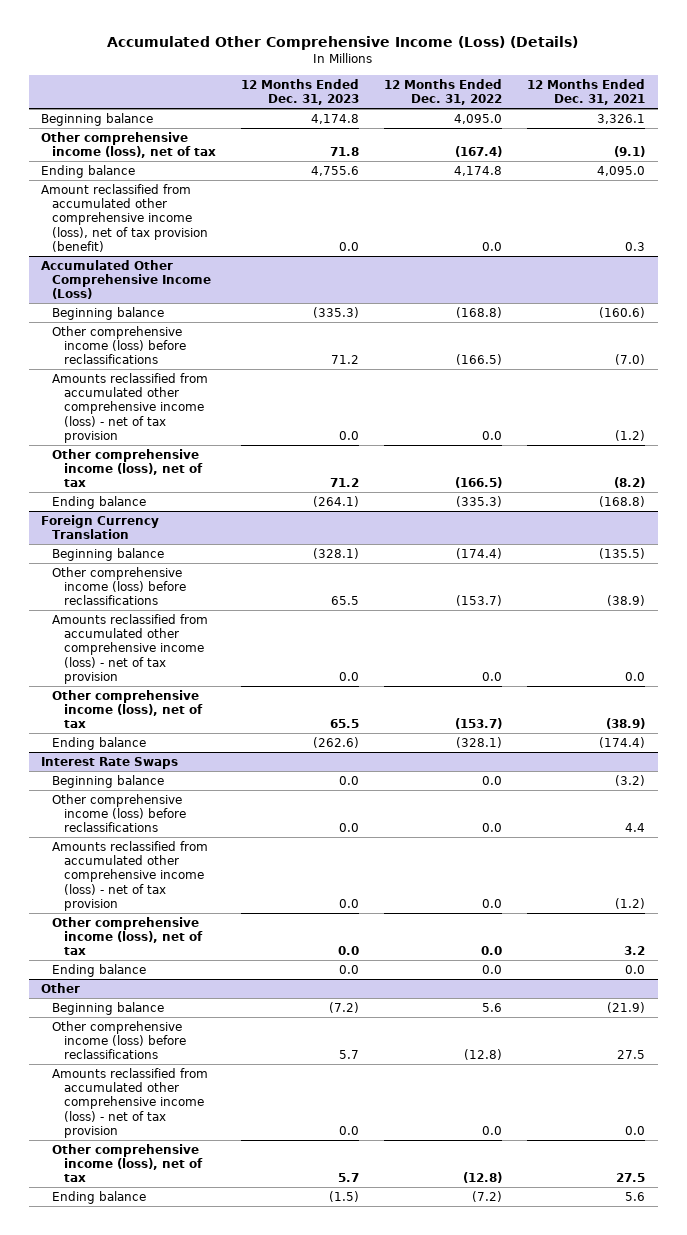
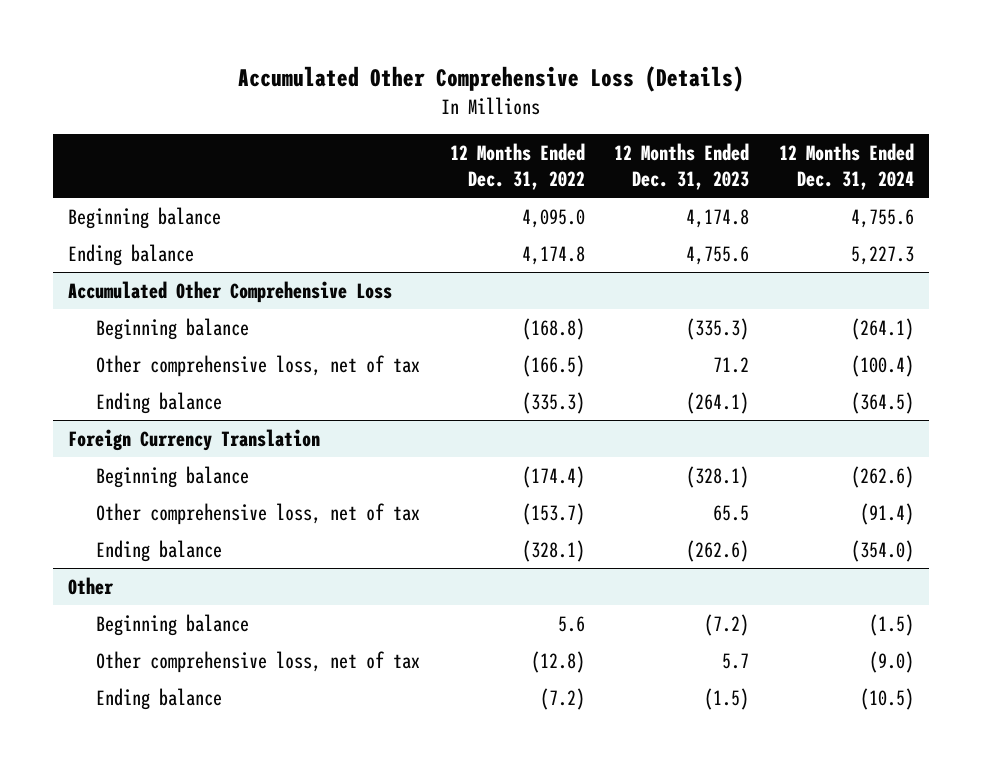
- Accumulated Other Comprehensive Income (Loss) (Details)
+ Accumulated Other Comprehensive Loss (Details)
- | 12 Months Ended Dec. 31, 2023 | 12 Months Ended Dec. 31, 2022 | 12 Months Ended Dec. 31, 2021
+ | 12 Months Ended Dec. 31, 2022 | 12 Months Ended Dec. 31, 2023 | 12 Months Ended Dec. 31, 2024
- Other comprehensive income (loss), net of tax | 71.8 | (167.4) | (9.1)
- Amount reclassified from accumulated other comprehensive income (loss), net of tax provision (benefit) | 0.0 | 0.0 | 0.3
- Accumulated Other Comprehensive Income (Loss)
+ Accumulated Other Comprehensive Loss
- Other comprehensive income (loss) before reclassifications | 71.2 | (166.5) | (7.0)
- Amounts reclassified from accumulated other comprehensive income (loss) - net of tax provision | 0.0 | 0.0 | (1.2)
- Other comprehensive income (loss), net of tax | 71.2 | (166.5) | (8.2)
+ Other comprehensive loss, net of tax | (166.5) | 71.2 | (100.4)
@ Foreign Currency Translation
- Other comprehensive income (loss) before reclassifications | 65.5 | (153.7) | (38.9)
- Amounts reclassified from accumulated other comprehensive income (loss) - net of tax provision | 0.0 | 0.0 | 0.0
- Other comprehensive income (loss), net of tax | 65.5 | (153.7) | (38.9)
+ Other comprehensive loss, net of tax | (153.7) | 65.5 | (91.4)
- Interest Rate Swaps
- Beginning balance | 0.0 | 0.0 | (3.2)
- Other comprehensive income (loss) before reclassifications | 0.0 | 0.0 | 4.4
- Amounts reclassified from accumulated other comprehensive income (loss) - net of tax provision | 0.0 | 0.0 | (1.2)
- Other comprehensive income (loss), net of tax | 0.0 | 0.0 | 3.2
- Ending balance | 0.0 | 0.0 | 0.0
@ Other
- Other comprehensive income (loss) before reclassifications | 5.7 | (12.8) | 27.5
- Amounts reclassified from accumulated other comprehensive income (loss) - net of tax provision | 0.0 | 0.0 | 0.0
- Other comprehensive income (loss), net of tax | 5.7 | (12.8) | 27.5
+ Other comprehensive loss, net of tax | (12.8) | 5.7 | (9.0)

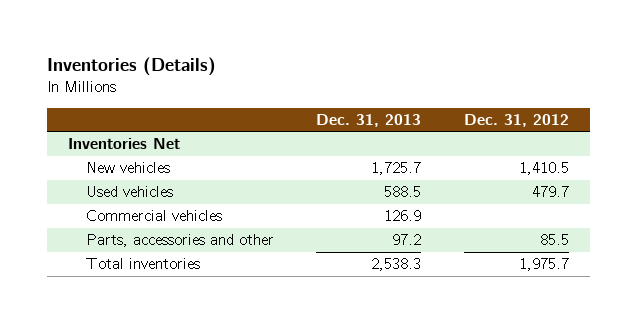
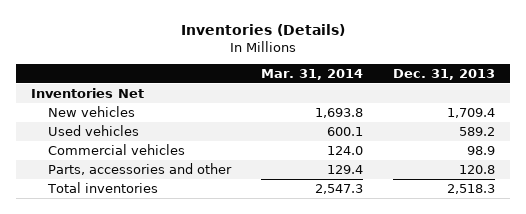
- | Dec. 31, 2013 | Dec. 31, 2012
+ | Mar. 31, 2014 | Dec. 31, 2013
- New vehicles | 1,725.7 | 1,410.5
- Used vehicles | 588.5 | 479.7
- Commercial vehicles | 126.9 |
- Parts, accessories and other | 97.2 | 85.5
- Total inventories | 2,538.3 | 1,975.7
+ New vehicles | 1,693.8 | 1,709.4
+ Used vehicles | 600.1 | 589.2
+ Commercial vehicles | 124.0 | 98.9
+ Parts, accessories and other | 129.4 | 120.8
+ Total inventories | 2,547.3 | 2,518.3

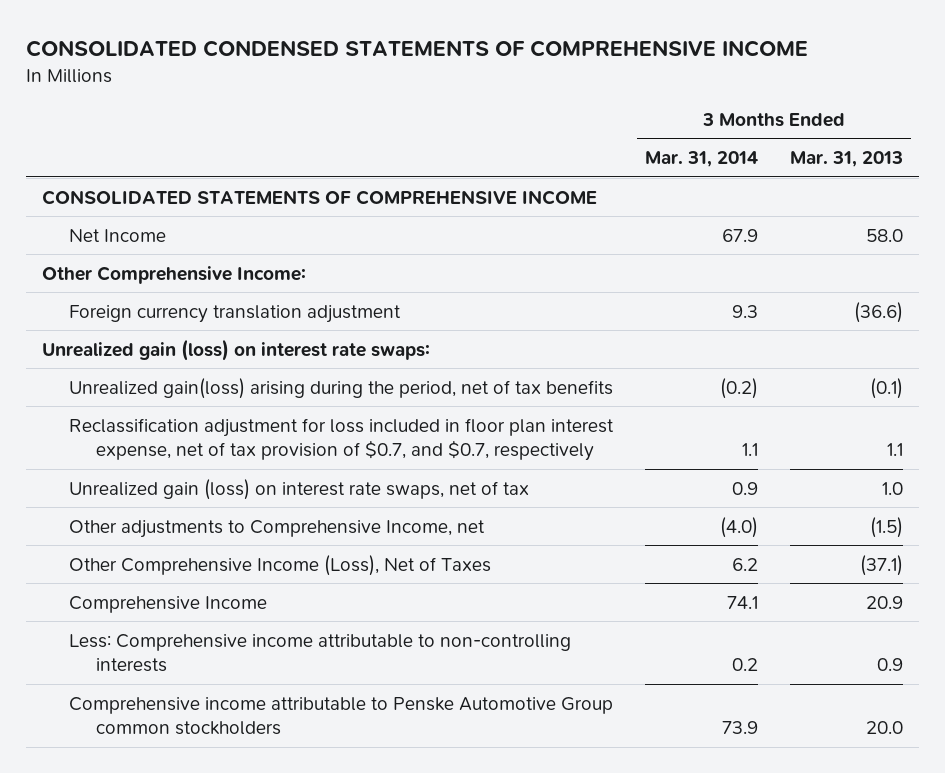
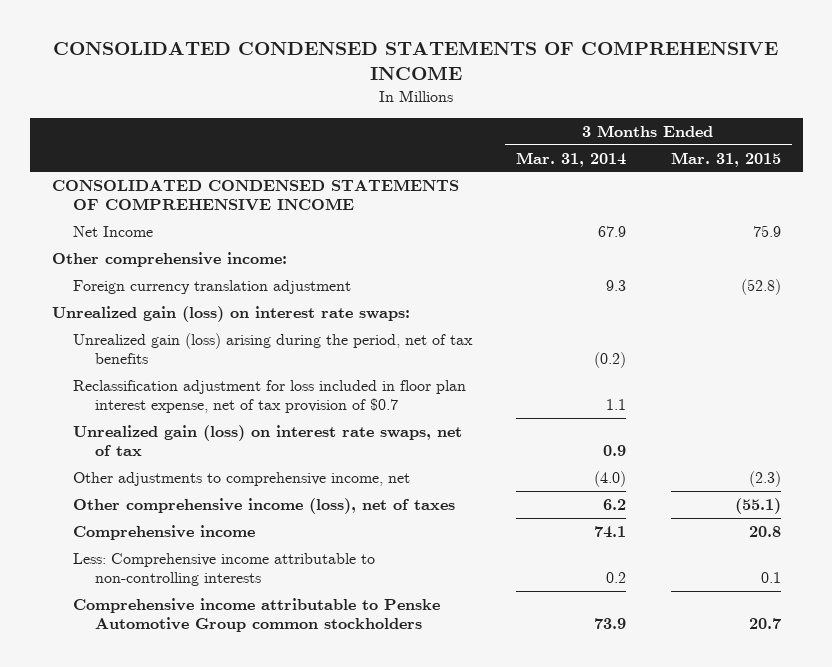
- | 3 Months Ended Mar. 31, 2014 | 3 Months Ended Mar. 31, 2013
+ | 3 Months Ended Mar. 31, 2014 | 3 Months Ended Mar. 31, 2015
- CONSOLIDATED STATEMENTS OF COMPREHENSIVE INCOME
+ CONSOLIDATED CONDENSED STATEMENTS OF COMPREHENSIVE INCOME
- Other Comprehensive Income:
+ Other comprehensive income:
- Unrealized gain(loss) arising during the period, net of tax benefits | (0.2) | (0.1)
- Reclassification adjustment for loss included in floor plan interest expense, net of tax provision of $0.7, and $0.7, respectively | 1.1 | 1.1
+ Unrealized gain (loss) arising during the period, net of tax benefits | (0.2) |
+ Reclassification adjustment for loss included in floor plan interest expense, net of tax provision of $0.7 | 1.1 |
- Other adjustments to Comprehensive Income, net | (4.0) | (1.5)
- Other Comprehensive Income (Loss), Net of Taxes | 6.2 | (37.1)
- Comprehensive Income | 74.1 | 20.9
+ Other adjustments to comprehensive income, net | (4.0) | (2.3)
+ Other comprehensive income (loss), net of taxes | 6.2 | (55.1)
+ Comprehensive income | 74.1 | 20.8

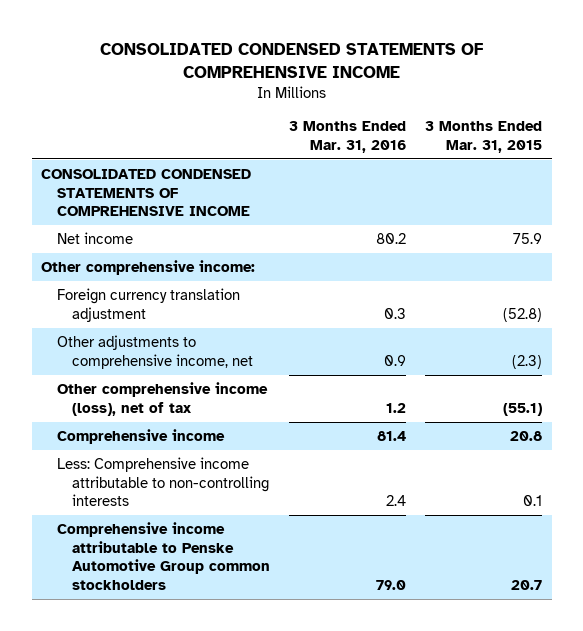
- | 3 Months Ended Mar. 31, 2014 | 3 Months Ended Mar. 31, 2015
+ | 3 Months Ended Mar. 31, 2016 | 3 Months Ended Mar. 31, 2015
- Net Income | 67.9 | 75.9
+ Net income | 80.2 | 75.9
- Unrealized gain (loss) on interest rate swaps:
- Unrealized gain (loss) arising during the period, net of tax benefits | (0.2) |
- Reclassification adjustment for loss included in floor plan interest expense, net of tax provision of $0.7 | 1.1 |
- Unrealized gain (loss) on interest rate swaps, net of tax | 0.9 |
- Other comprehensive income (loss), net of taxes | 6.2 | (55.1)
+ Other comprehensive income (loss), net of tax | 1.2 | (55.1)

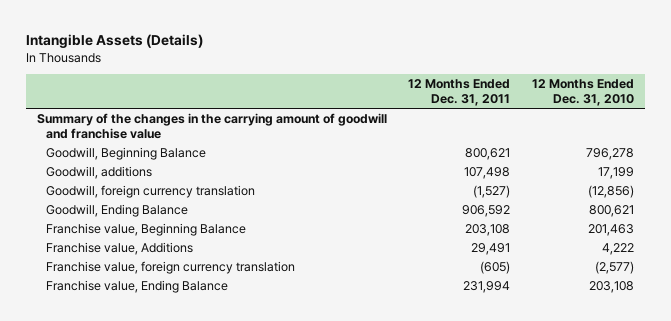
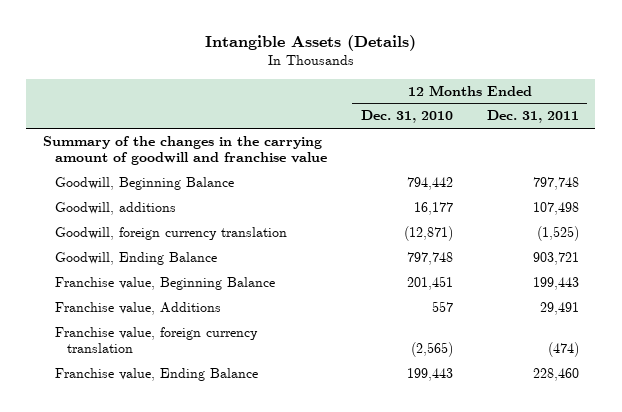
- | 12 Months Ended Dec. 31, 2011 | 12 Months Ended Dec. 31, 2010
+ | 12 Months Ended Dec. 31, 2010 | 12 Months Ended Dec. 31, 2011
- Goodwill, Beginning Balance | 800,621 | 796,278
- Goodwill, additions | 107,498 | 17,199
- Goodwill, foreign currency translation | (1,527) | (12,856)
- Goodwill, Ending Balance | 906,592 | 800,621
- Franchise value, Beginning Balance | 203,108 | 201,463
- Franchise value, Additions | 29,491 | 4,222
- Franchise value, foreign currency translation | (605) | (2,577)
- Franchise value, Ending Balance | 231,994 | 203,108
+ Goodwill, Beginning Balance | 794,442 | 797,748
+ Goodwill, additions | 16,177 | 107,498
+ Goodwill, foreign currency translation | (12,871) | (1,525)
+ Goodwill, Ending Balance | 797,748 | 903,721
+ Franchise value, Beginning Balance | 201,451 | 199,443
+ Franchise value, Additions | 557 | 29,491
+ Franchise value, foreign currency translation | (2,565) | (474)
+ Franchise value, Ending Balance | 199,443 | 228,460

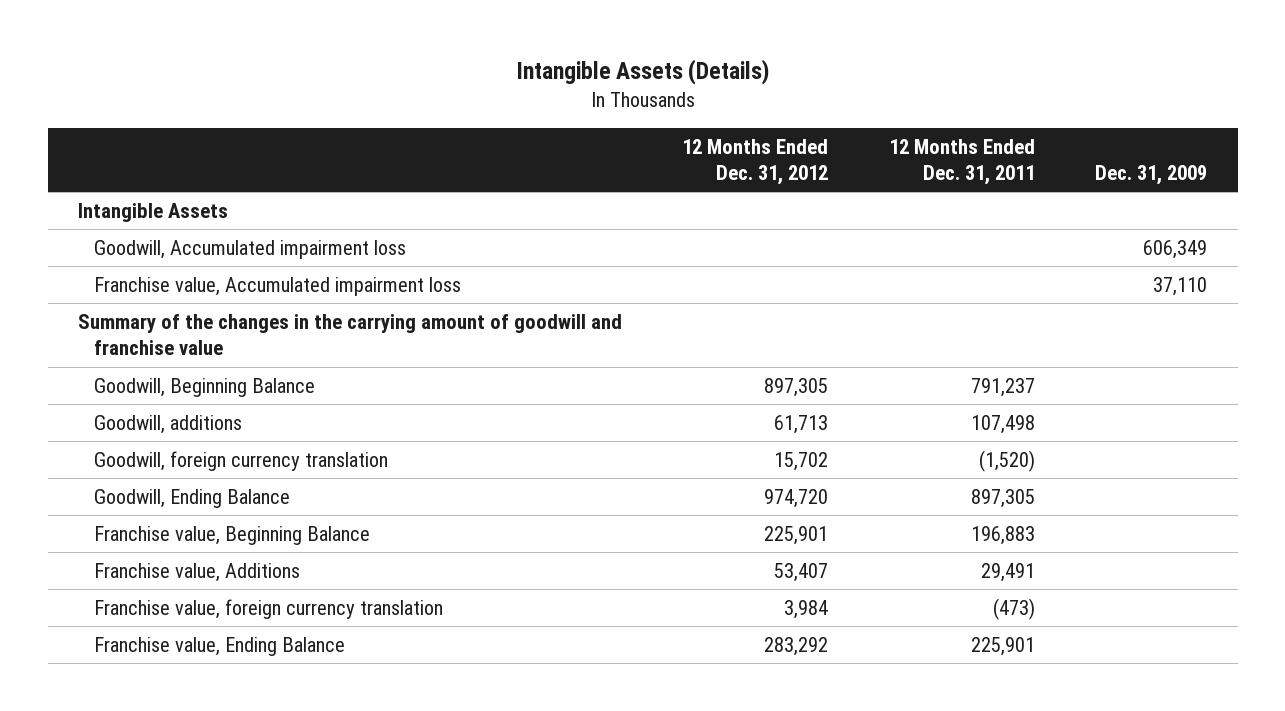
- | 12 Months Ended Dec. 31, 2010 | 12 Months Ended Dec. 31, 2011
+ | 12 Months Ended Dec. 31, 2012 | 12 Months Ended Dec. 31, 2011 | Dec. 31, 2009
+ Intangible Assets
+ Goodwill, Accumulated impairment loss | | | 606,349
+ Franchise value, Accumulated impairment loss | | | 37,110
- Goodwill, Beginning Balance | 794,442 | 797,748
+ Goodwill, Beginning Balance | 897,305 | 791,237 |
- Goodwill, foreign currency translation | (12,871) | (1,525)
- Goodwill, Ending Balance | 797,748 | 903,721
- Franchise value, Beginning Balance | 201,451 | 199,443
+ Goodwill, foreign currency translation | 15,702 | (1,520) |
+ Goodwill, Ending Balance | 974,720 | 897,305 |
+ Franchise value, Beginning Balance | 225,901 | 196,883 |
- Franchise value, foreign currency translation | (2,565) | (474)
- Franchise value, Ending Balance | 199,443 | 228,460
+ Franchise value, foreign currency translation | 3,984 | (473) |
+ Franchise value, Ending Balance | 283,292 | 225,901 |

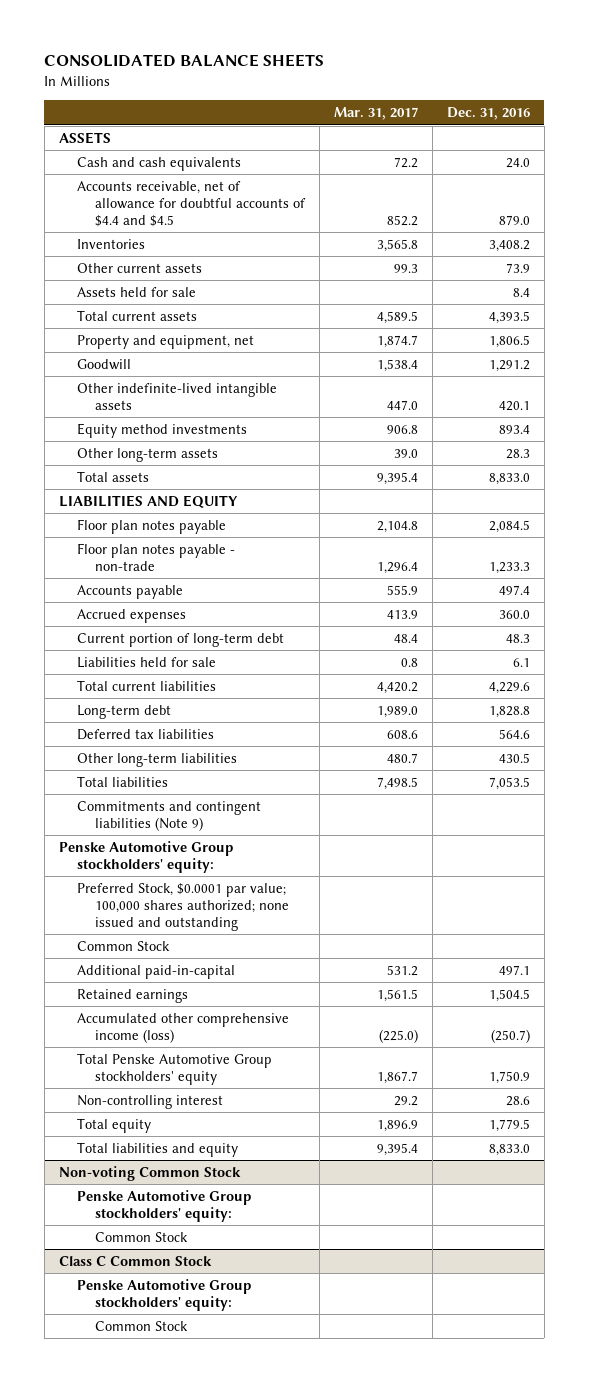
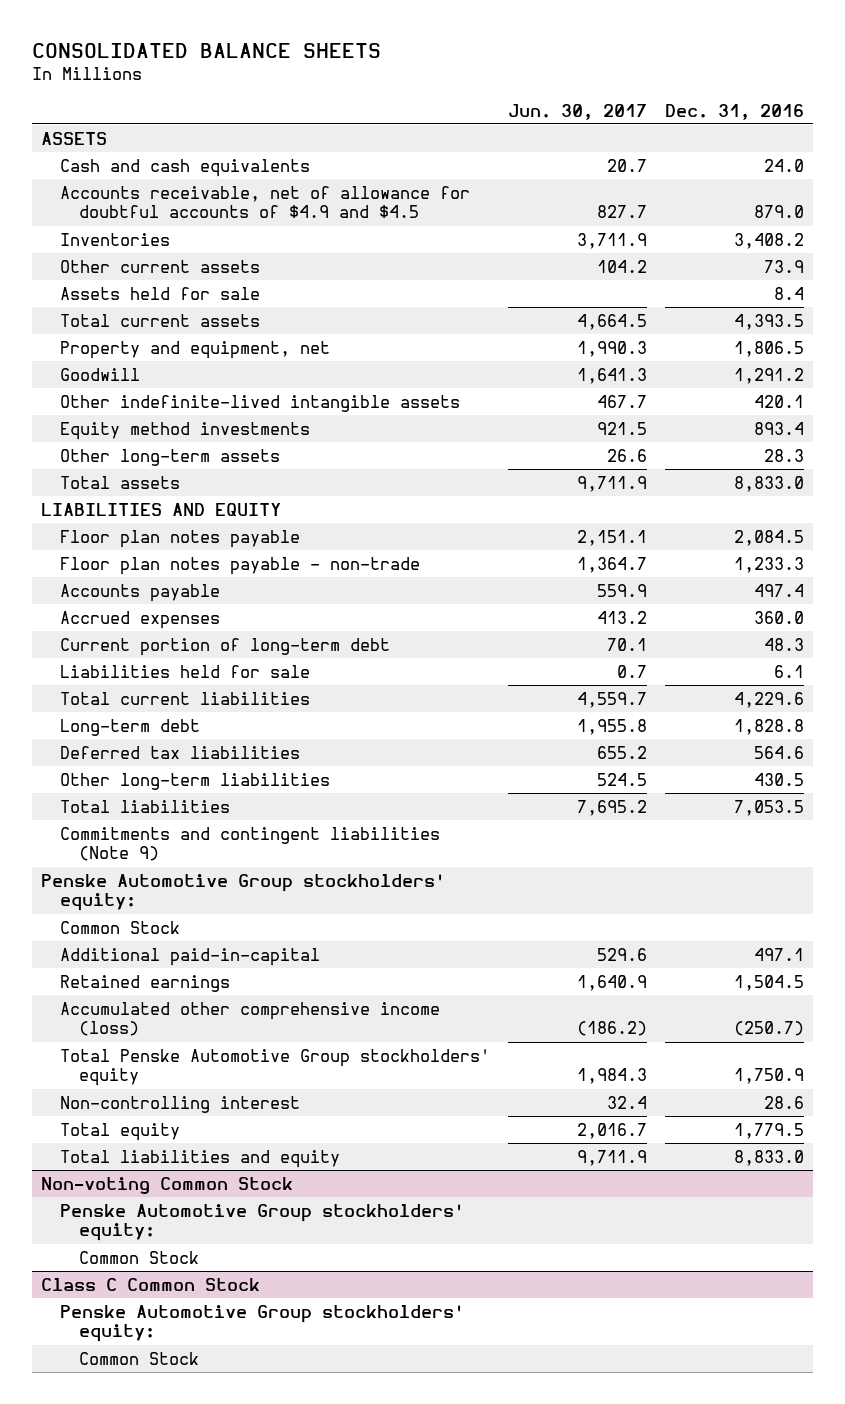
- | Mar. 31, 2017 | Dec. 31, 2016
+ | Jun. 30, 2017 | Dec. 31, 2016
- Accounts receivable, net of allowance for doubtful accounts of $4.4 and $4.5 | 852.2 | 879.0
+ Accounts receivable, net of allowance for doubtful accounts of $4.9 and $4.5 | 827.7 | 879.0
- Preferred Stock, $0.0001 par value; 100,000 shares authorized; none issued and outstanding

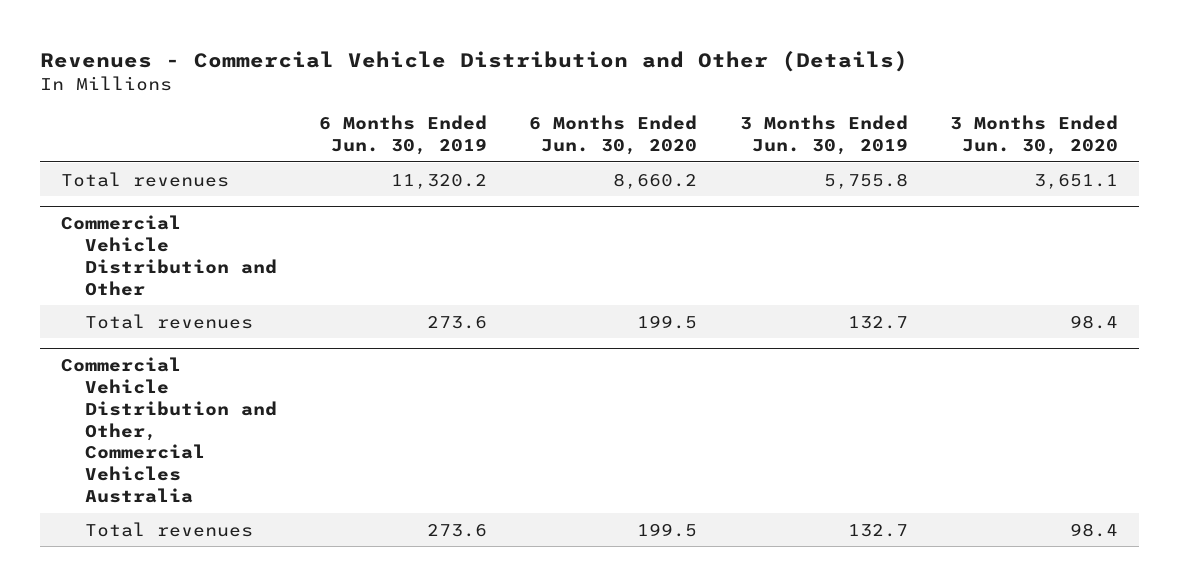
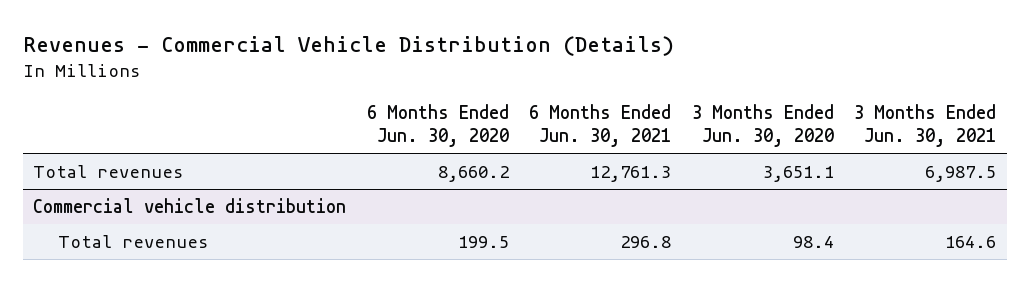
- Revenues - Commercial Vehicle Distribution and Other (Details)
+ Revenues - Commercial Vehicle Distribution (Details)
- | 6 Months Ended Jun. 30, 2019 | 6 Months Ended Jun. 30, 2020 | 3 Months Ended Jun. 30, 2019 | 3 Months Ended Jun. 30, 2020
+ | 6 Months Ended Jun. 30, 2020 | 6 Months Ended Jun. 30, 2021 | 3 Months Ended Jun. 30, 2020 | 3 Months Ended Jun. 30, 2021
- Commercial Vehicle Distribution and Other
- Total revenues | 273.6 | 199.5 | 132.7 | 98.4
- Commercial Vehicle Distribution and Other, Commercial Vehicles Australia
+ Commercial vehicle distribution

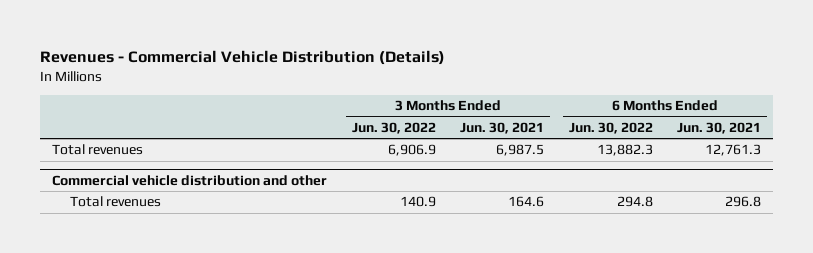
- | 6 Months Ended Jun. 30, 2020 | 6 Months Ended Jun. 30, 2021 | 3 Months Ended Jun. 30, 2020 | 3 Months Ended Jun. 30, 2021
+ | 3 Months Ended Jun. 30, 2022 | 3 Months Ended Jun. 30, 2021 | 6 Months Ended Jun. 30, 2022 | 6 Months Ended Jun. 30, 2021
- Commercial vehicle distribution
+ Commercial vehicle distribution and other

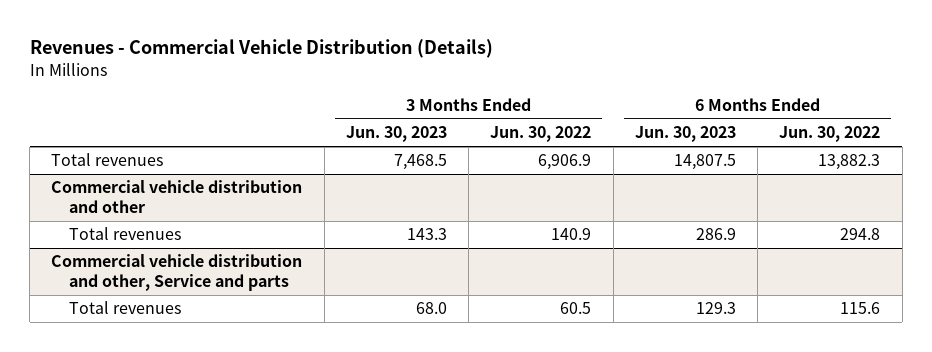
- | 3 Months Ended Jun. 30, 2022 | 3 Months Ended Jun. 30, 2021 | 6 Months Ended Jun. 30, 2022 | 6 Months Ended Jun. 30, 2021
+ | 3 Months Ended Jun. 30, 2023 | 3 Months Ended Jun. 30, 2022 | 6 Months Ended Jun. 30, 2023 | 6 Months Ended Jun. 30, 2022
+ Commercial vehicle distribution and other, Service and parts
+ Total revenues | 68.0 | 60.5 | 129.3 | 115.6

